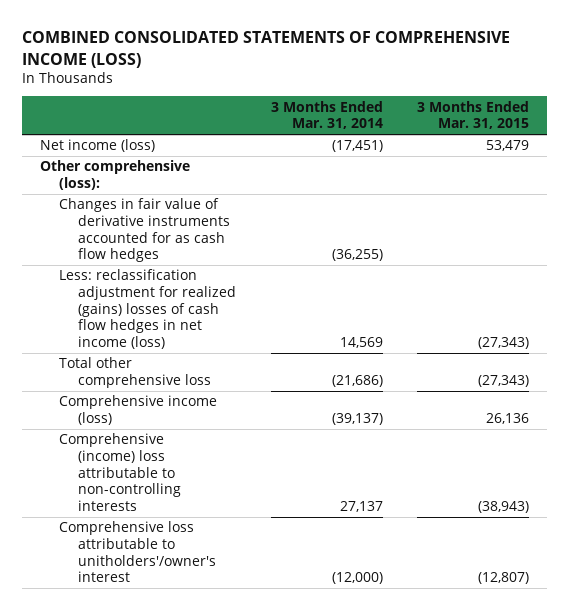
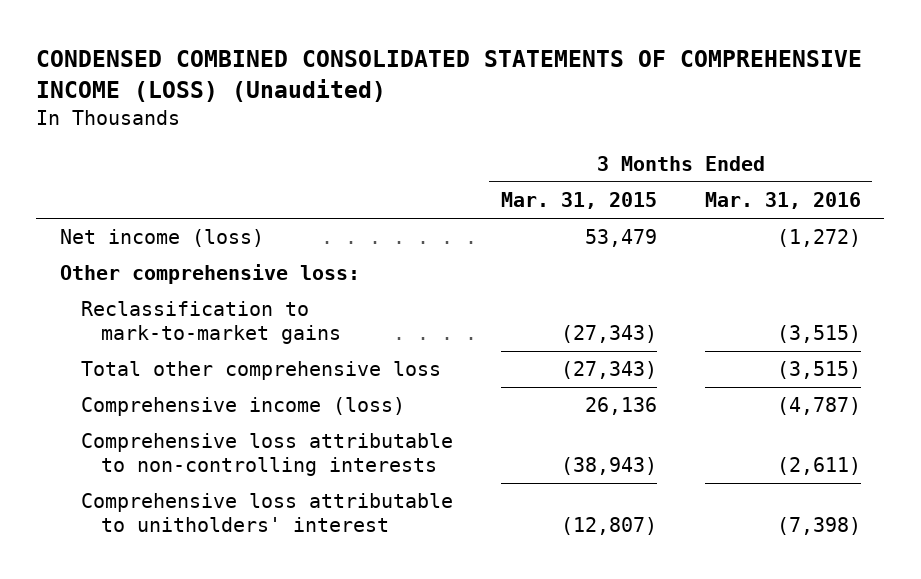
- COMBINED CONSOLIDATED STATEMENTS OF COMPREHENSIVE INCOME (LOSS)
+ CONDENSED COMBINED CONSOLIDATED STATEMENTS OF COMPREHENSIVE INCOME (LOSS) (Unaudited)
- | 3 Months Ended Mar. 31, 2014 | 3 Months Ended Mar. 31, 2015
+ | 3 Months Ended Mar. 31, 2015 | 3 Months Ended Mar. 31, 2016
- Other comprehensive (loss):
- Changes in fair value of derivative instruments accounted for as cash flow hedges | (36,255) |
- Less: reclassification adjustment for realized (gains) losses of cash flow hedges in net income (loss) | 14,569 | (27,343)
+ Other comprehensive loss:
+ Reclassification to mark-to-market gains | (27,343) | (3,515)
- Comprehensive (income) loss attributable to non-controlling interests | 27,137 | (38,943)
- Comprehensive loss attributable to unitholders'/owner's interest | (12,000) | (12,807)
+ Comprehensive loss attributable to non-controlling interests | (38,943) | (2,611)
+ Comprehensive loss attributable to unitholders' interest | (12,807) | (7,398)

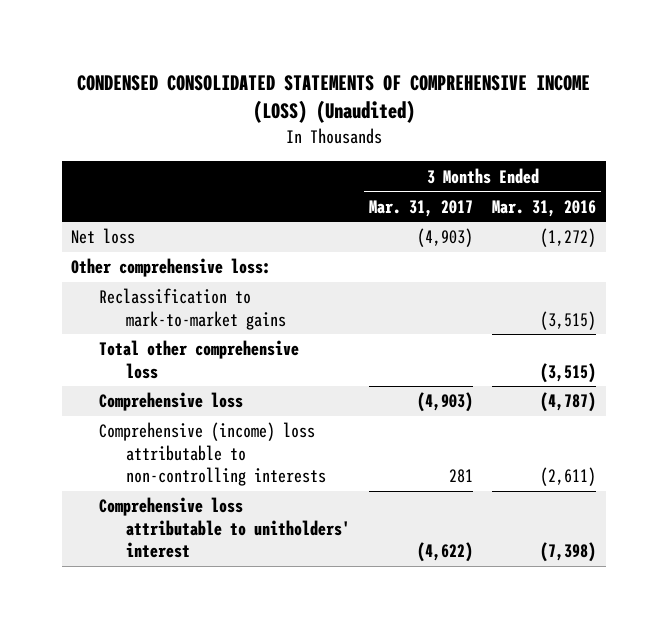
- CONDENSED COMBINED CONSOLIDATED STATEMENTS OF COMPREHENSIVE INCOME (LOSS) (Unaudited)
+ CONDENSED CONSOLIDATED STATEMENTS OF COMPREHENSIVE INCOME (LOSS) (Unaudited)
- | 3 Months Ended Mar. 31, 2015 | 3 Months Ended Mar. 31, 2016
+ | 3 Months Ended Mar. 31, 2017 | 3 Months Ended Mar. 31, 2016
- Net income (loss) | 53,479 | (1,272)
+ Net loss | (4,903) | (1,272)
- Comprehensive income (loss) | 26,136 | (4,787)
- Comprehensive loss attributable to non-controlling interests | (38,943) | (2,611)
+ Comprehensive loss | (4,903) | (4,787)
+ Comprehensive (income) loss attributable to non-controlling interests | 281 | (2,611)

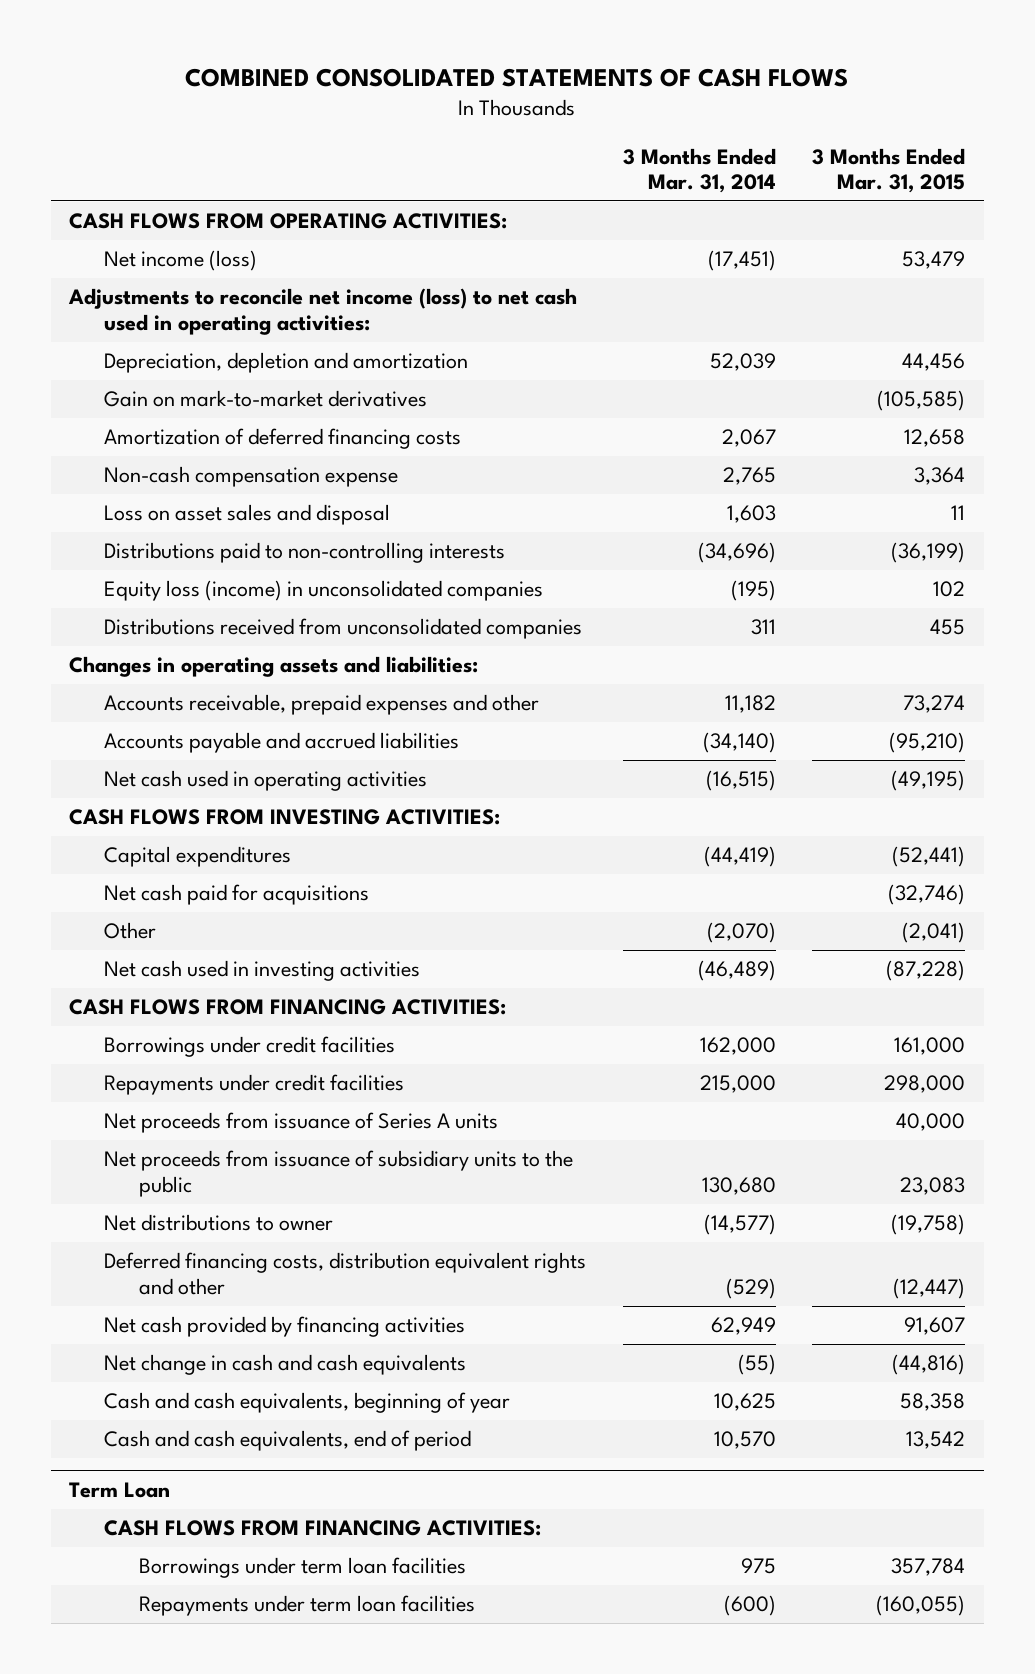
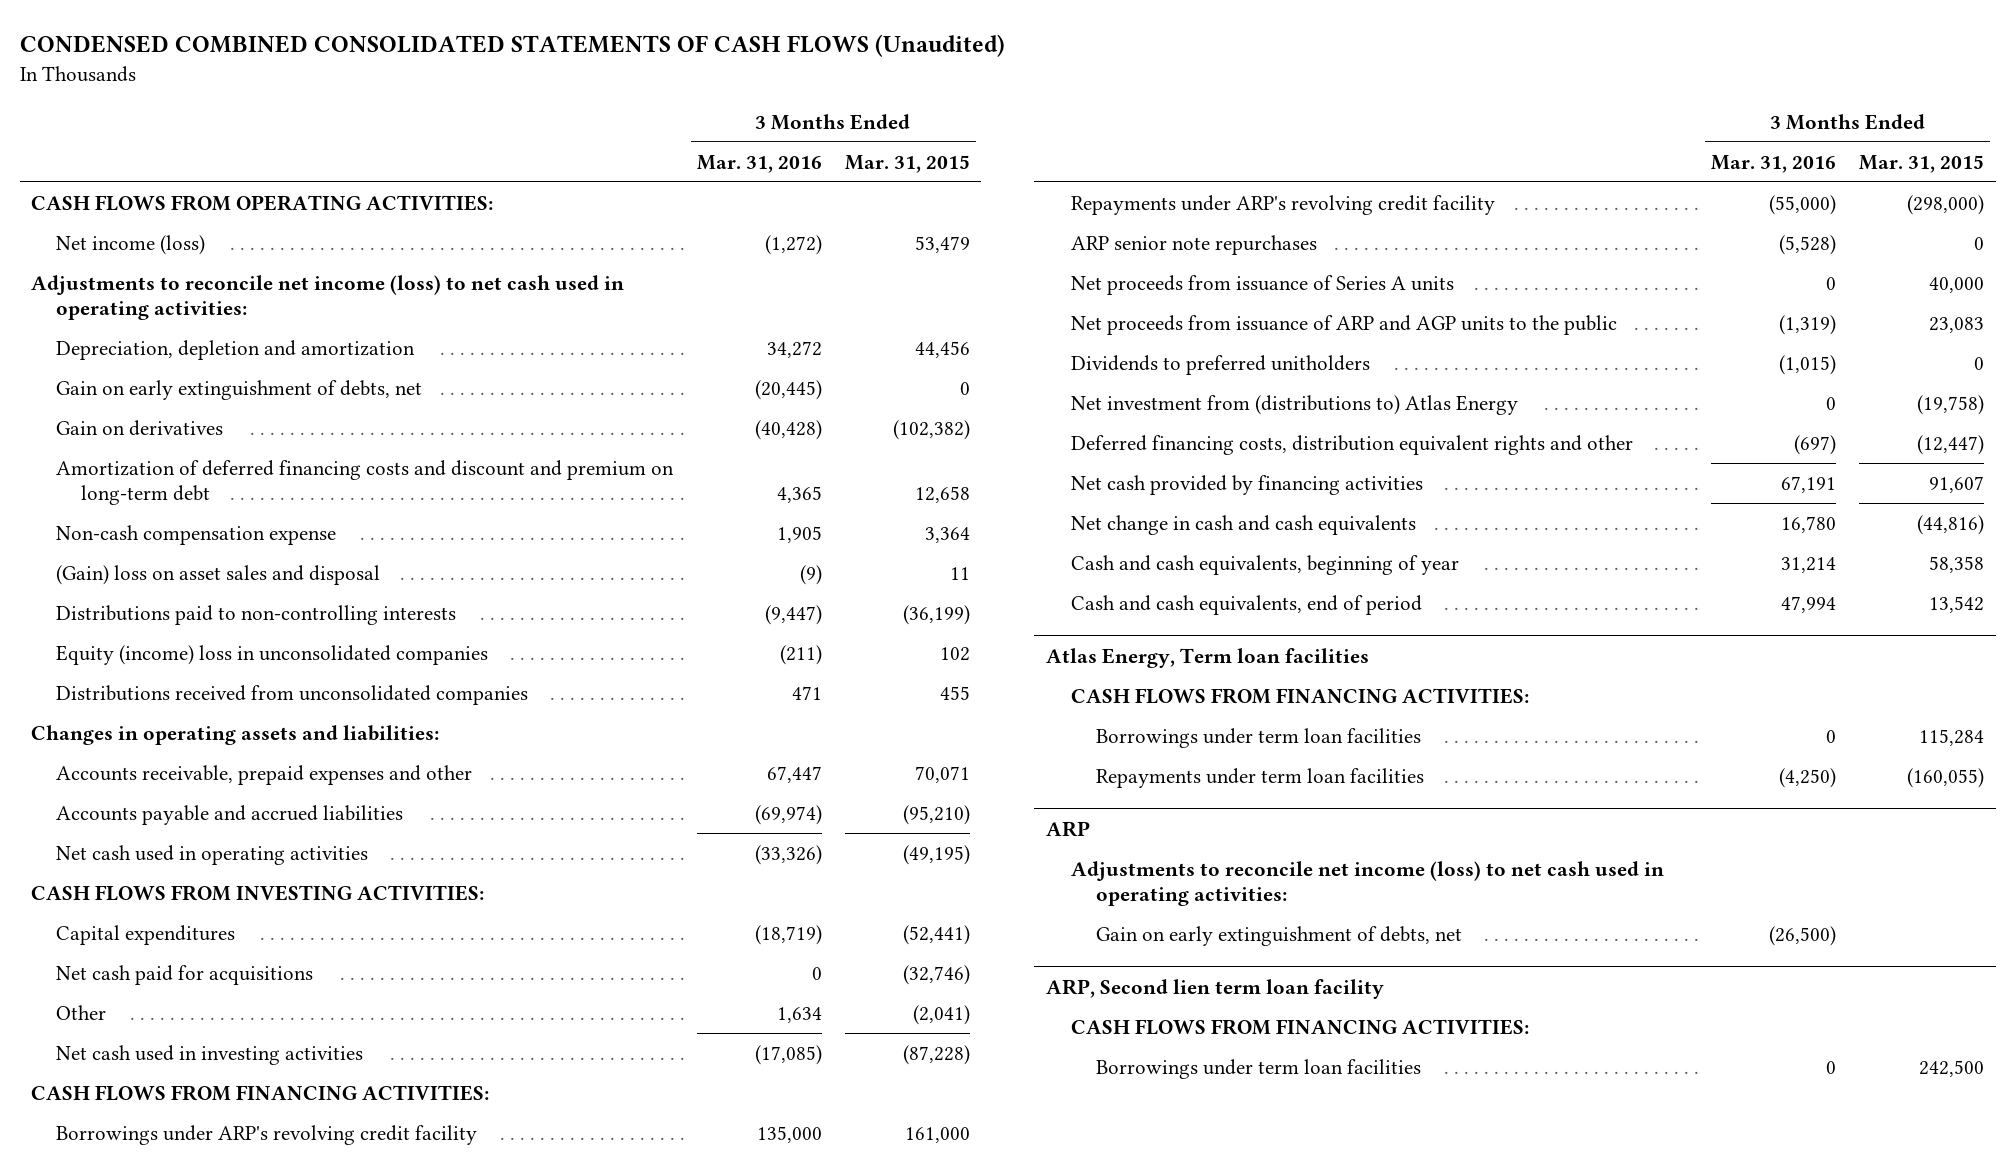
- COMBINED CONSOLIDATED STATEMENTS OF CASH FLOWS
+ CONDENSED COMBINED CONSOLIDATED STATEMENTS OF CASH FLOWS (Unaudited)
- | 3 Months Ended Mar. 31, 2014 | 3 Months Ended Mar. 31, 2015
+ | 3 Months Ended Mar. 31, 2016 | 3 Months Ended Mar. 31, 2015
- Gain on mark-to-market derivatives | | (105,585)
- Amortization of deferred financing costs | 2,067 | 12,658
+ Gain on early extinguishment of debts, net | (20,445) | 0
+ Gain on derivatives | (40,428) | (102,382)
+ Amortization of deferred financing costs and discount and premium on long-term debt | 4,365 | 12,658
- Loss on asset sales and disposal | 1,603 | 11
+ (Gain) loss on asset sales and disposal | (9) | 11
- Equity loss (income) in unconsolidated companies | (195) | 102
+ Equity (income) loss in unconsolidated companies | (211) | 102
- Accounts receivable, prepaid expenses and other | 11,182 | 73,274
+ Accounts receivable, prepaid expenses and other | 67,447 | 70,071
- Borrowings under credit facilities | 162,000 | 161,000
- Repayments under credit facilities | 215,000 | 298,000
+ Borrowings under ARP's revolving credit facility | 135,000 | 161,000
+ Repayments under ARP's revolving credit facility | (55,000) | (298,000)
+ ARP senior note repurchases | (5,528) | 0
- Net proceeds from issuance of subsidiary units to the public | 130,680 | 23,083
- Net distributions to owner | (14,577) | (19,758)
+ Net proceeds from issuance of ARP and AGP units to the public | (1,319) | 23,083
+ Dividends to preferred unitholders | (1,015) | 0
+ Net investment from (distributions to) Atlas Energy | 0 | (19,758)
- Term Loan
+ Atlas Energy, Term loan facilities
- Borrowings under term loan facilities | 975 | 357,784
+ Borrowings under term loan facilities | 0 | 115,284
+ ARP
+ Adjustments to reconcile net income (loss) to net cash used in operating activities:
+ Gain on early extinguishment of debts, net | (26,500) |
+ ARP, Second lien term loan facility
+ CASH FLOWS FROM FINANCING ACTIVITIES:
+ Borrowings under term loan facilities | 0 | 242,500

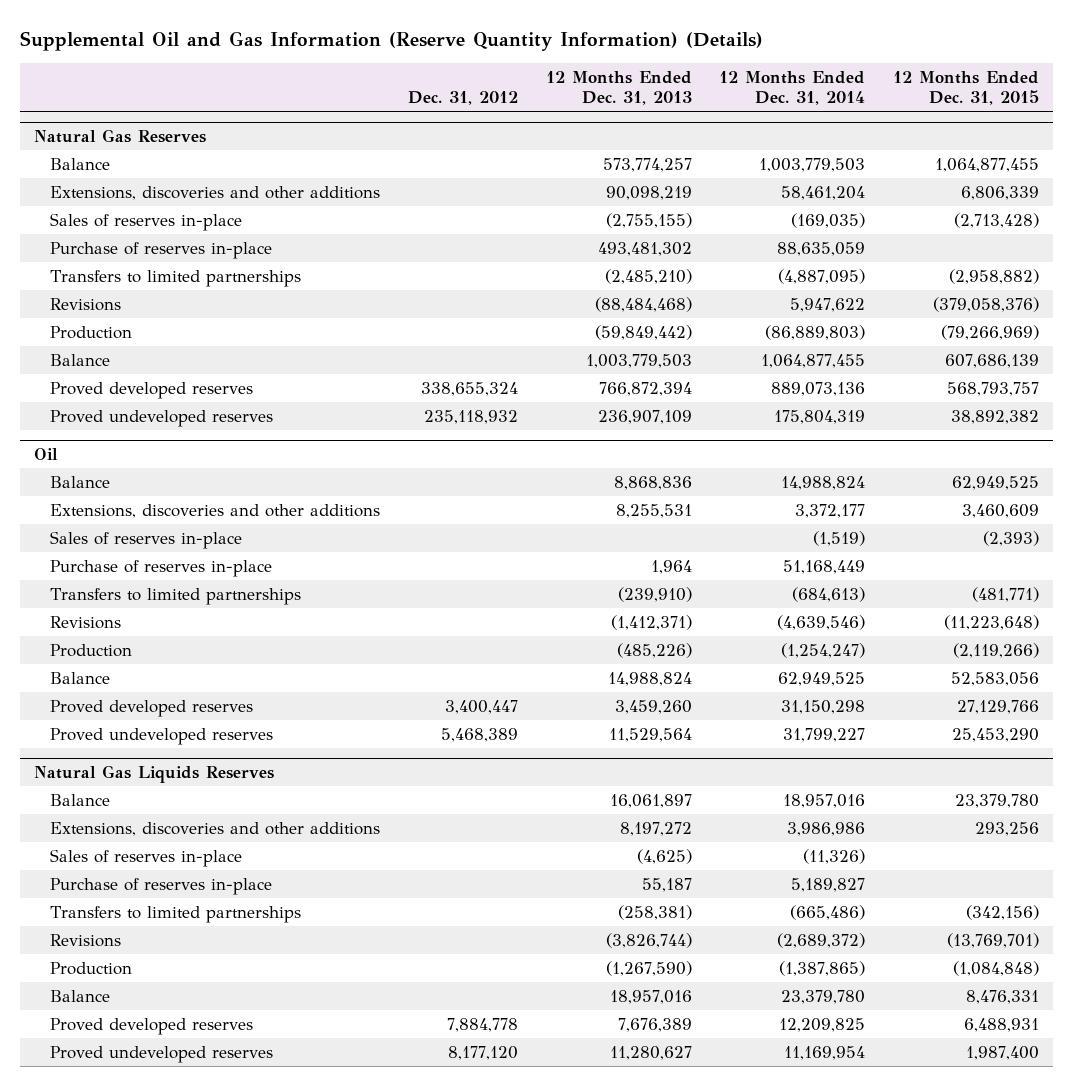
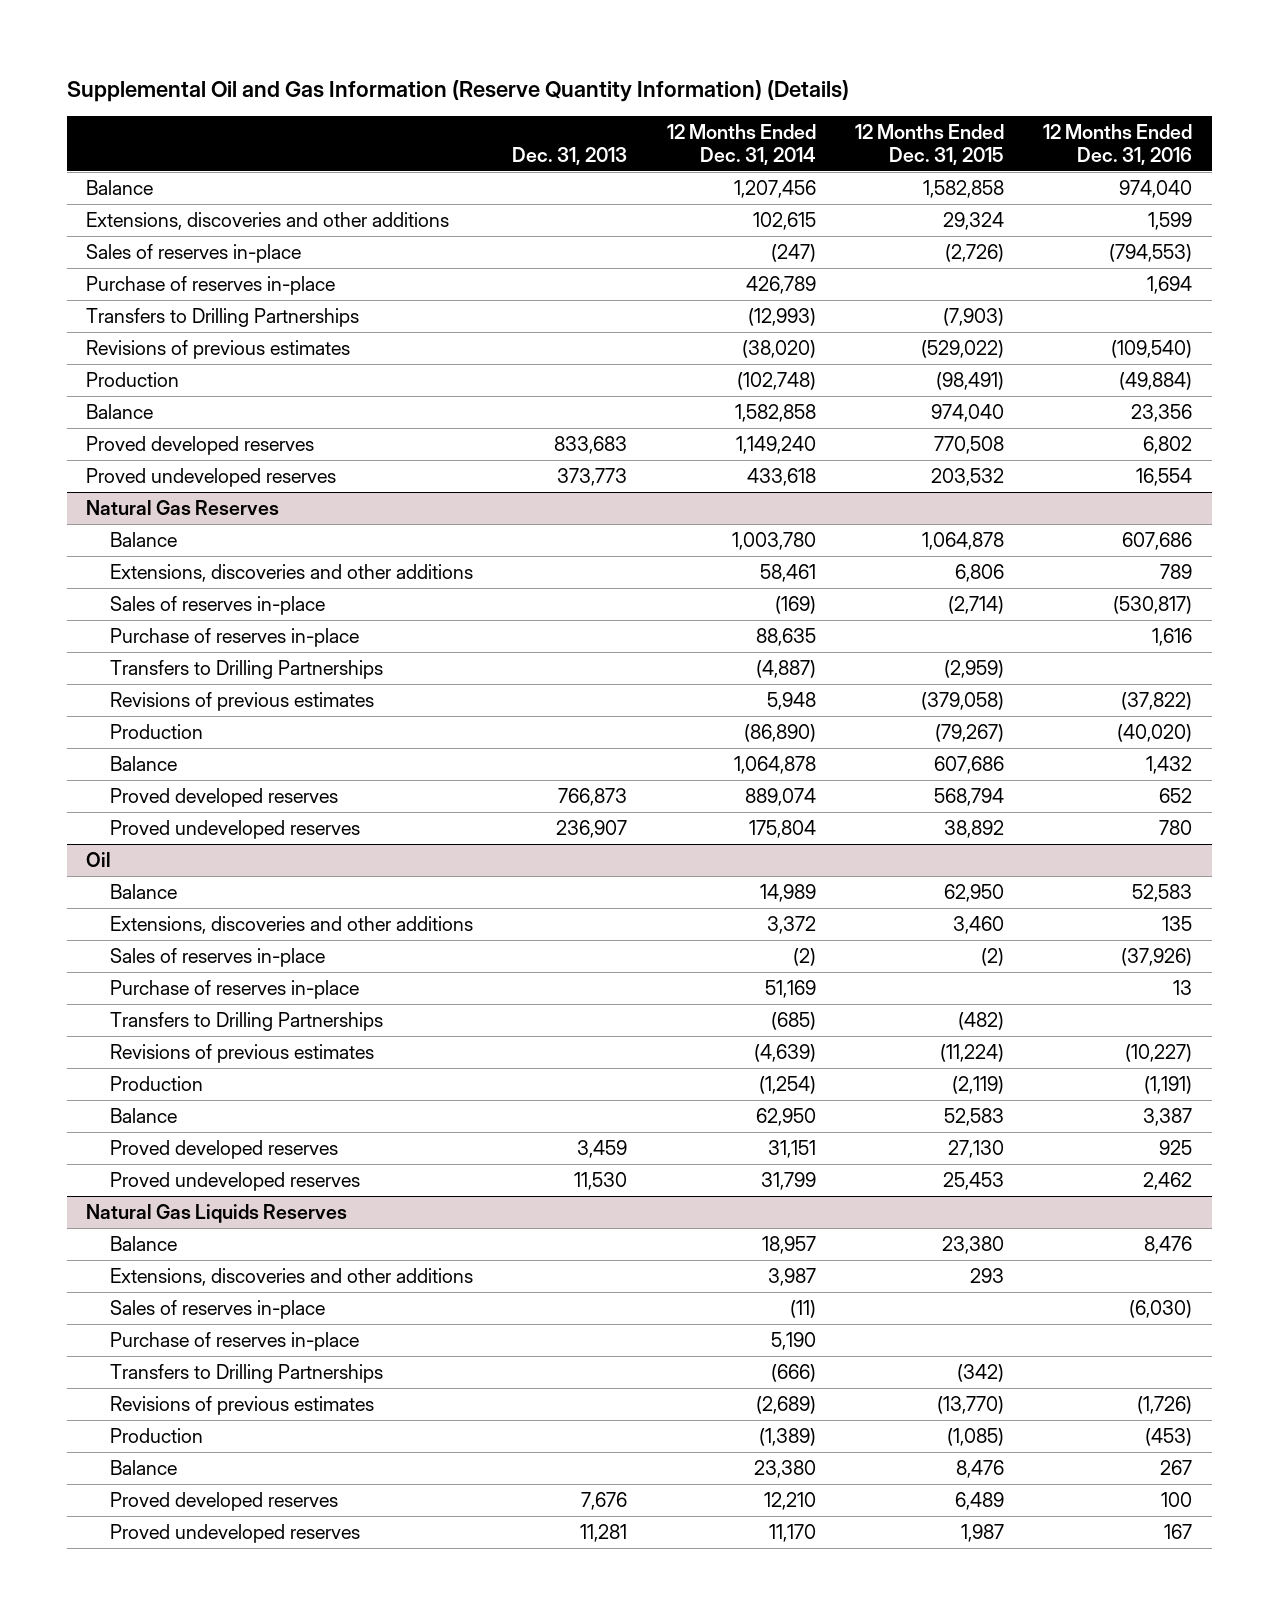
- | Dec. 31, 2012 | 12 Months Ended Dec. 31, 2013 | 12 Months Ended Dec. 31, 2014 | 12 Months Ended Dec. 31, 2015
+ | Dec. 31, 2013 | 12 Months Ended Dec. 31, 2014 | 12 Months Ended Dec. 31, 2015 | 12 Months Ended Dec. 31, 2016
+ Balance | | 1,207,456 | 1,582,858 | 974,040
+ Extensions, discoveries and other additions | | 102,615 | 29,324 | 1,599
+ Sales of reserves in-place | | (247) | (2,726) | (794,553)
+ Purchase of reserves in-place | | 426,789 | | 1,694
+ Transfers to Drilling Partnerships | | (12,993) | (7,903) |
+ Revisions of previous estimates | | (38,020) | (529,022) | (109,540)
+ Production | | (102,748) | (98,491) | (49,884)
+ Balance | | 1,582,858 | 974,040 | 23,356
+ Proved developed reserves | 833,683 | 1,149,240 | 770,508 | 6,802
+ Proved undeveloped reserves | 373,773 | 433,618 | 203,532 | 16,554
@ Natural Gas Reserves
- Balance | | 573,774,257 | 1,003,779,503 | 1,064,877,455
- Extensions, discoveries and other additions | | 90,098,219 | 58,461,204 | 6,806,339
- Sales of reserves in-place | | (2,755,155) | (169,035) | (2,713,428)
- Purchase of reserves in-place | | 493,481,302 | 88,635,059 |
- Transfers to limited partnerships | | (2,485,210) | (4,887,095) | (2,958,882)
- Revisions | | (88,484,468) | 5,947,622 | (379,058,376)
- Production | | (59,849,442) | (86,889,803) | (79,266,969)
- Balance | | 1,003,779,503 | 1,064,877,455 | 607,686,139
- Proved developed reserves | 338,655,324 | 766,872,394 | 889,073,136 | 568,793,757
- Proved undeveloped reserves | 235,118,932 | 236,907,109 | 175,804,319 | 38,892,382
+ Balance | | 1,003,780 | 1,064,878 | 607,686
+ Extensions, discoveries and other additions | | 58,461 | 6,806 | 789
+ Sales of reserves in-place | | (169) | (2,714) | (530,817)
+ Purchase of reserves in-place | | 88,635 | | 1,616
+ Transfers to Drilling Partnerships | | (4,887) | (2,959) |
+ Revisions of previous estimates | | 5,948 | (379,058) | (37,822)
+ Production | | (86,890) | (79,267) | (40,020)
+ Balance | | 1,064,878 | 607,686 | 1,432
+ Proved developed reserves | 766,873 | 889,074 | 568,794 | 652
+ Proved undeveloped reserves | 236,907 | 175,804 | 38,892 | 780
@ Oil
- Balance | | 8,868,836 | 14,988,824 | 62,949,525
- Extensions, discoveries and other additions | | 8,255,531 | 3,372,177 | 3,460,609
- Sales of reserves in-place | | | (1,519) | (2,393)
- Purchase of reserves in-place | | 1,964 | 51,168,449 |
- Transfers to limited partnerships | | (239,910) | (684,613) | (481,771)
- Revisions | | (1,412,371) | (4,639,546) | (11,223,648)
- Production | | (485,226) | (1,254,247) | (2,119,266)
- Balance | | 14,988,824 | 62,949,525 | 52,583,056
- Proved developed reserves | 3,400,447 | 3,459,260 | 31,150,298 | 27,129,766
- Proved undeveloped reserves | 5,468,389 | 11,529,564 | 31,799,227 | 25,453,290
+ Balance | | 14,989 | 62,950 | 52,583
+ Extensions, discoveries and other additions | | 3,372 | 3,460 | 135
+ Sales of reserves in-place | | (2) | (2) | (37,926)
+ Purchase of reserves in-place | | 51,169 | | 13
+ Transfers to Drilling Partnerships | | (685) | (482) |
+ Revisions of previous estimates | | (4,639) | (11,224) | (10,227)
+ Production | | (1,254) | (2,119) | (1,191)
+ Balance | | 62,950 | 52,583 | 3,387
+ Proved developed reserves | 3,459 | 31,151 | 27,130 | 925
+ Proved undeveloped reserves | 11,530 | 31,799 | 25,453 | 2,462
@ Natural Gas Liquids Reserves
- Balance | | 16,061,897 | 18,957,016 | 23,379,780
- Extensions, discoveries and other additions | | 8,197,272 | 3,986,986 | 293,256
- Sales of reserves in-place | | (4,625) | (11,326) |
- Purchase of reserves in-place | | 55,187 | 5,189,827 |
- Transfers to limited partnerships | | (258,381) | (665,486) | (342,156)
- Revisions | | (3,826,744) | (2,689,372) | (13,769,701)
- Production | | (1,267,590) | (1,387,865) | (1,084,848)
- Balance | | 18,957,016 | 23,379,780 | 8,476,331
- Proved developed reserves | 7,884,778 | 7,676,389 | 12,209,825 | 6,488,931
- Proved undeveloped reserves | 8,177,120 | 11,280,627 | 11,169,954 | 1,987,400
+ Balance | | 18,957 | 23,380 | 8,476
+ Extensions, discoveries and other additions | | 3,987 | 293 |
+ Sales of reserves in-place | | (11) | | (6,030)
+ Purchase of reserves in-place | | 5,190 | |
+ Transfers to Drilling Partnerships | | (666) | (342) |
+ Revisions of previous estimates | | (2,689) | (13,770) | (1,726)
+ Production | | (1,389) | (1,085) | (453)
+ Balance | | 23,380 | 8,476 | 267
+ Proved developed reserves | 7,676 | 12,210 | 6,489 | 100
+ Proved undeveloped reserves | 11,281 | 11,170 | 1,987 | 167

